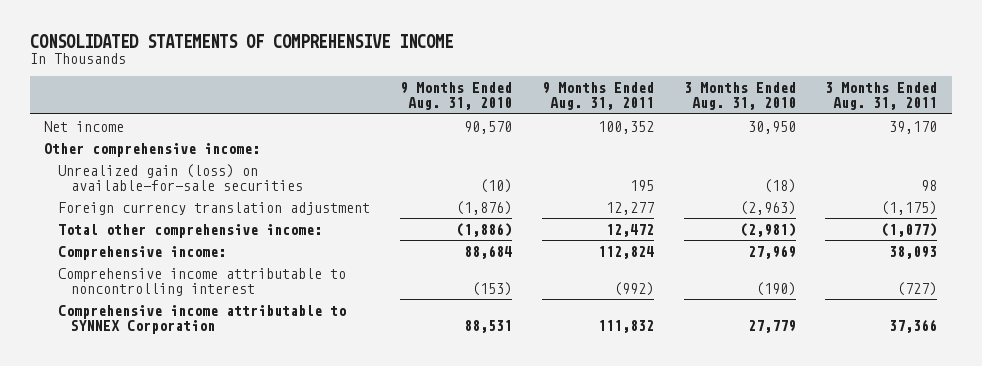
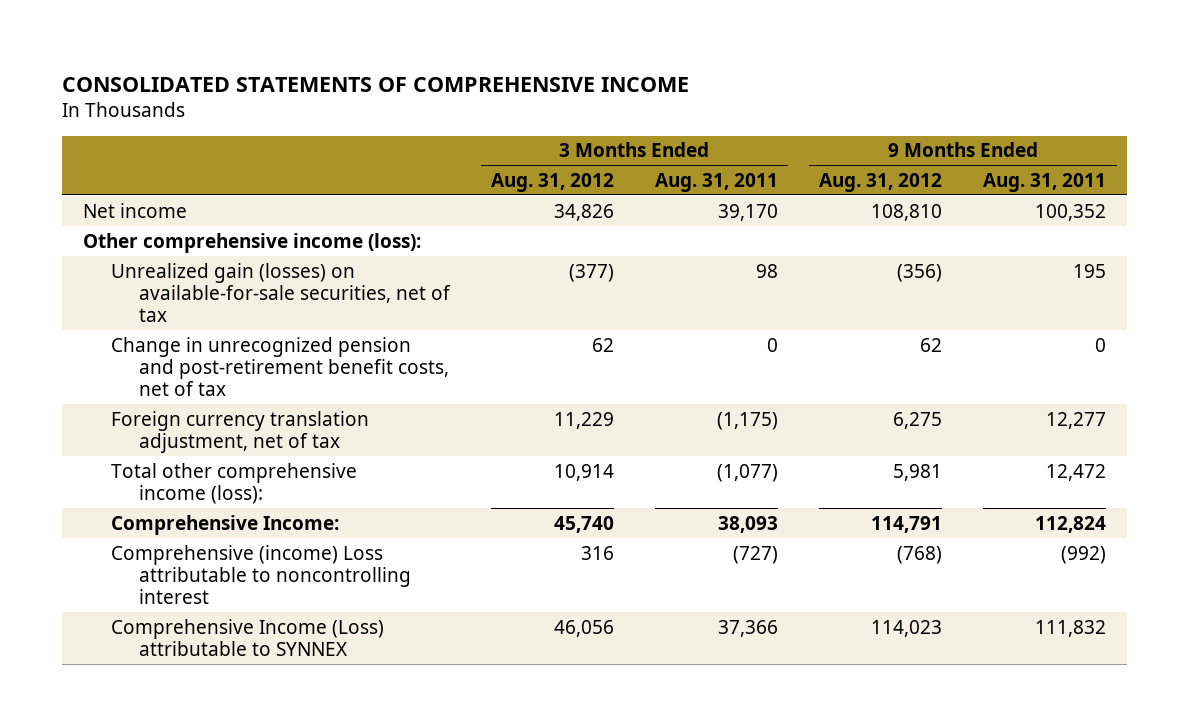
- | 9 Months Ended Aug. 31, 2010 | 9 Months Ended Aug. 31, 2011 | 3 Months Ended Aug. 31, 2010 | 3 Months Ended Aug. 31, 2011
+ | 3 Months Ended Aug. 31, 2012 | 3 Months Ended Aug. 31, 2011 | 9 Months Ended Aug. 31, 2012 | 9 Months Ended Aug. 31, 2011
- Other comprehensive income:
- Unrealized gain (loss) on available-for-sale securities | (10) | 195 | (18) | 98
- Foreign currency translation adjustment | (1,876) | 12,277 | (2,963) | (1,175)
- Total other comprehensive income: | (1,886) | 12,472 | (2,981) | (1,077)
- Comprehensive income: | 88,684 | 112,824 | 27,969 | 38,093
- Comprehensive income attributable to noncontrolling interest | (153) | (992) | (190) | (727)
- Comprehensive income attributable to SYNNEX Corporation | 88,531 | 111,832 | 27,779 | 37,366
+ Other comprehensive income (loss):
+ Unrealized gain (losses) on available-for-sale securities, net of tax | (377) | 98 | (356) | 195
+ Change in unrecognized pension and post-retirement benefit costs, net of tax | 62 | 0 | 62 | 0
+ Foreign currency translation adjustment, net of tax | 11,229 | (1,175) | 6,275 | 12,277
+ Total other comprehensive income (loss): | 10,914 | (1,077) | 5,981 | 12,472
+ Comprehensive Income: | 45,740 | 38,093 | 114,791 | 112,824
+ Comprehensive (income) Loss attributable to noncontrolling interest | 316 | (727) | (768) | (992)
+ Comprehensive Income (Loss) attributable to SYNNEX | 46,056 | 37,366 | 114,023 | 111,832

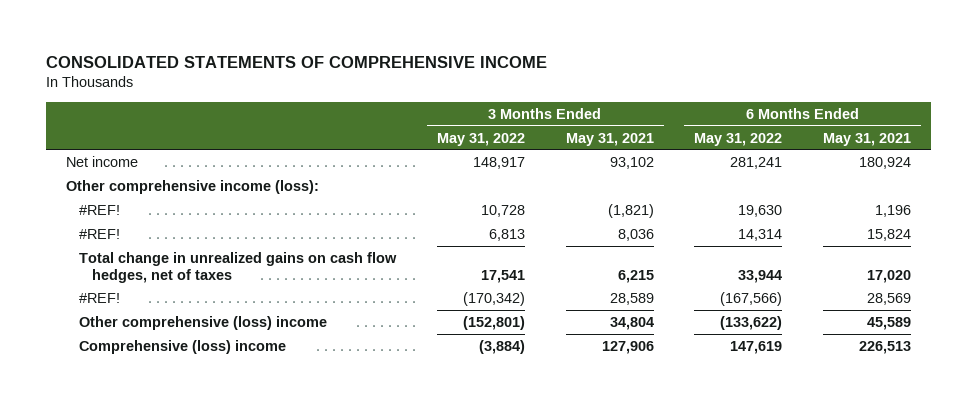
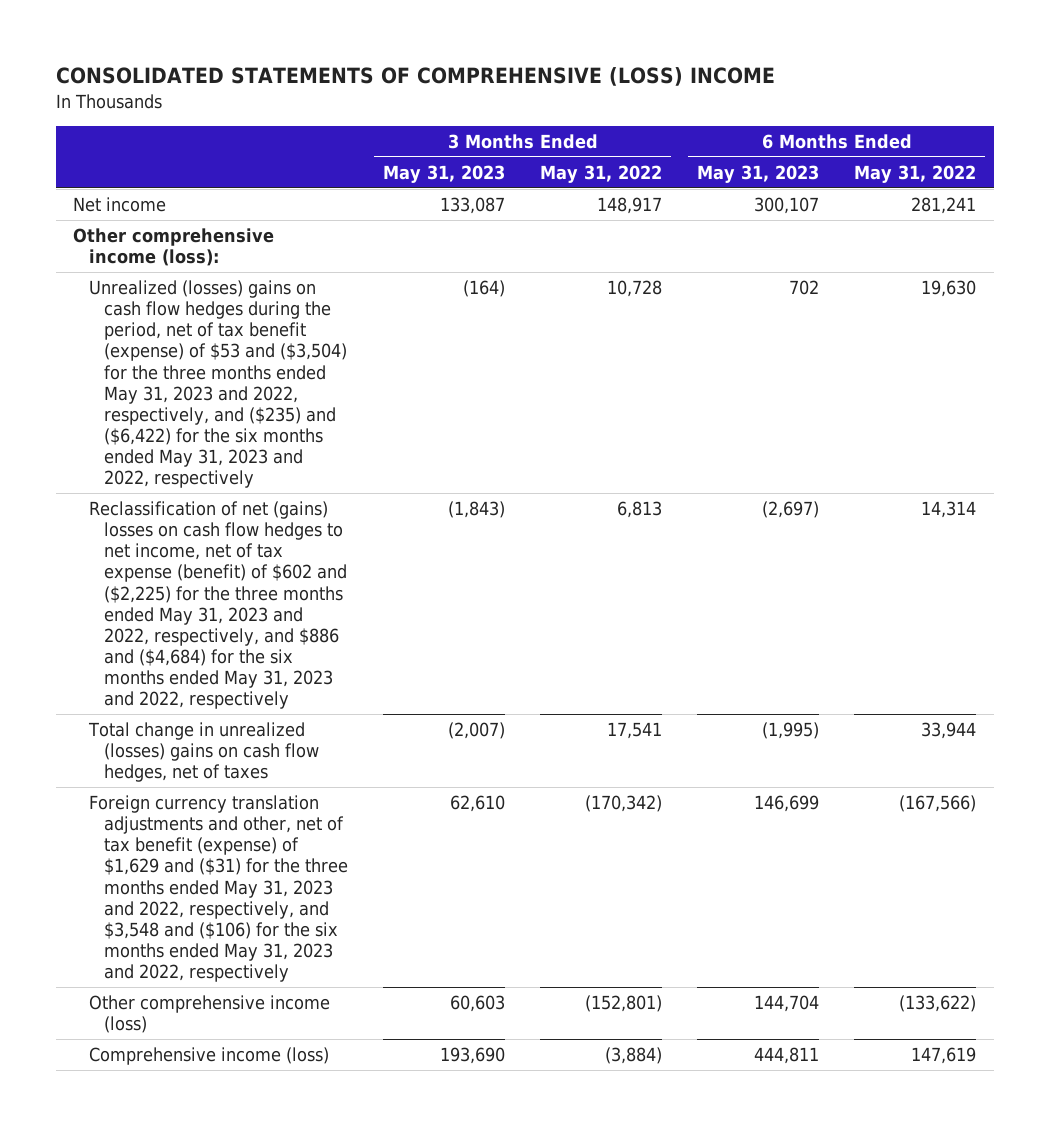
- CONSOLIDATED STATEMENTS OF COMPREHENSIVE INCOME
+ CONSOLIDATED STATEMENTS OF COMPREHENSIVE (LOSS) INCOME
- | 3 Months Ended May 31, 2022 | 3 Months Ended May 31, 2021 | 6 Months Ended May 31, 2022 | 6 Months Ended May 31, 2021
+ | 3 Months Ended May 31, 2023 | 3 Months Ended May 31, 2022 | 6 Months Ended May 31, 2023 | 6 Months Ended May 31, 2022
- #REF! | 10,728 | (1,821) | 19,630 | 1,196
- #REF! | 6,813 | 8,036 | 14,314 | 15,824
- Total change in unrealized gains on cash flow hedges, net of taxes | 17,541 | 6,215 | 33,944 | 17,020
- #REF! | (170,342) | 28,589 | (167,566) | 28,569
- Other comprehensive (loss) income | (152,801) | 34,804 | (133,622) | 45,589
- Comprehensive (loss) income | (3,884) | 127,906 | 147,619 | 226,513
+ Unrealized (losses) gains on cash flow hedges during the period, net of tax benefit (expense) of $53 and ($3,504) for the three months ended May 31, 2023 and 2022, respectively, and ($235) and ($6,422) for the six months ended May 31, 2023 and 2022, respectively | (164) | 10,728 | 702 | 19,630
+ Reclassification of net (gains) losses on cash flow hedges to net income, net of tax expense (benefit) of $602 and ($2,225) for the three months ended May 31, 2023 and 2022, respectively, and $886 and ($4,684) for the six months ended May 31, 2023 and 2022, respectively | (1,843) | 6,813 | (2,697) | 14,314
+ Total change in unrealized (losses) gains on cash flow hedges, net of taxes | (2,007) | 17,541 | (1,995) | 33,944
+ Foreign currency translation adjustments and other, net of tax benefit (expense) of $1,629 and ($31) for the three months ended May 31, 2023 and 2022, respectively, and $3,548 and ($106) for the six months ended May 31, 2023 and 2022, respectively | 62,610 | (170,342) | 146,699 | (167,566)
+ Other comprehensive income (loss) | 60,603 | (152,801) | 144,704 | (133,622)
+ Comprehensive income (loss) | 193,690 | (3,884) | 444,811 | 147,619

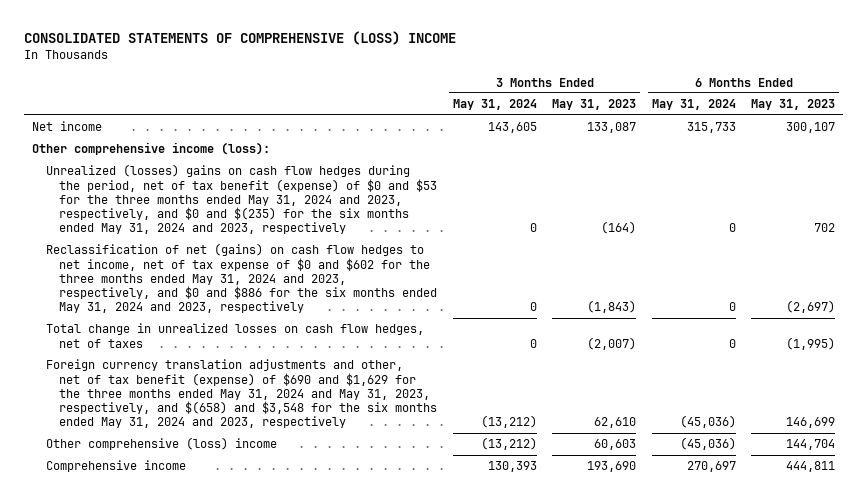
- | 3 Months Ended May 31, 2023 | 3 Months Ended May 31, 2022 | 6 Months Ended May 31, 2023 | 6 Months Ended May 31, 2022
+ | 3 Months Ended May 31, 2024 | 3 Months Ended May 31, 2023 | 6 Months Ended May 31, 2024 | 6 Months Ended May 31, 2023
- Unrealized (losses) gains on cash flow hedges during the period, net of tax benefit (expense) of $53 and ($3,504) for the three months ended May 31, 2023 and 2022, respectively, and ($235) and ($6,422) for the six months ended May 31, 2023 and 2022, respectively | (164) | 10,728 | 702 | 19,630
- Reclassification of net (gains) losses on cash flow hedges to net income, net of tax expense (benefit) of $602 and ($2,225) for the three months ended May 31, 2023 and 2022, respectively, and $886 and ($4,684) for the six months ended May 31, 2023 and 2022, respectively | (1,843) | 6,813 | (2,697) | 14,314
- Total change in unrealized (losses) gains on cash flow hedges, net of taxes | (2,007) | 17,541 | (1,995) | 33,944
- Foreign currency translation adjustments and other, net of tax benefit (expense) of $1,629 and ($31) for the three months ended May 31, 2023 and 2022, respectively, and $3,548 and ($106) for the six months ended May 31, 2023 and 2022, respectively | 62,610 | (170,342) | 146,699 | (167,566)
- Other comprehensive income (loss) | 60,603 | (152,801) | 144,704 | (133,622)
- Comprehensive income (loss) | 193,690 | (3,884) | 444,811 | 147,619
+ Unrealized (losses) gains on cash flow hedges during the period, net of tax benefit (expense) of $0 and $53 for the three months ended May 31, 2024 and 2023, respectively, and $0 and $(235) for the six months ended May 31, 2024 and 2023, respectively | 0 | (164) | 0 | 702
+ Reclassification of net (gains) on cash flow hedges to net income, net of tax expense of $0 and $602 for the three months ended May 31, 2024 and 2023, respectively, and $0 and $886 for the six months ended May 31, 2024 and 2023, respectively | 0 | (1,843) | 0 | (2,697)
+ Total change in unrealized losses on cash flow hedges, net of taxes | 0 | (2,007) | 0 | (1,995)
+ Foreign currency translation adjustments and other, net of tax benefit (expense) of $690 and $1,629 for the three months ended May 31, 2024 and May 31, 2023, respectively, and $(658) and $3,548 for the six months ended May 31, 2024 and 2023, respectively | (13,212) | 62,610 | (45,036) | 146,699
+ Other comprehensive (loss) income | (13,212) | 60,603 | (45,036) | 144,704
+ Comprehensive income | 130,393 | 193,690 | 270,697 | 444,811

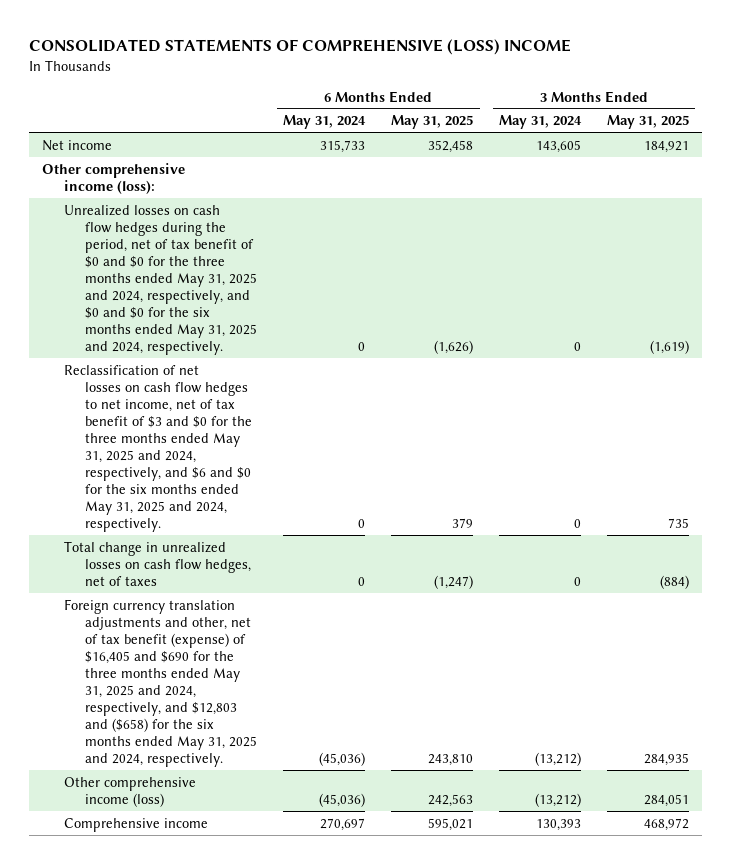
- | 3 Months Ended May 31, 2024 | 3 Months Ended May 31, 2023 | 6 Months Ended May 31, 2024 | 6 Months Ended May 31, 2023
+ | 6 Months Ended May 31, 2024 | 6 Months Ended May 31, 2025 | 3 Months Ended May 31, 2024 | 3 Months Ended May 31, 2025
- Unrealized (losses) gains on cash flow hedges during the period, net of tax benefit (expense) of $0 and $53 for the three months ended May 31, 2024 and 2023, respectively, and $0 and $(235) for the six months ended May 31, 2024 and 2023, respectively | 0 | (164) | 0 | 702
- Reclassification of net (gains) on cash flow hedges to net income, net of tax expense of $0 and $602 for the three months ended May 31, 2024 and 2023, respectively, and $0 and $886 for the six months ended May 31, 2024 and 2023, respectively | 0 | (1,843) | 0 | (2,697)
+ Unrealized losses on cash flow hedges during the period, net of tax benefit of $0 and $0 for the three months ended May 31, 2025 and 2024, respectively, and $0 and $0 for the six months ended May 31, 2025 and 2024, respectively. | 0 | (1,626) | 0 | (1,619)
+ Reclassification of net losses on cash flow hedges to net income, net of tax benefit of $3 and $0 for the three months ended May 31, 2025 and 2024, respectively, and $6 and $0 for the six months ended May 31, 2025 and 2024, respectively. | 0 | 379 | 0 | 735
- Foreign currency translation adjustments and other, net of tax benefit (expense) of $690 and $1,629 for the three months ended May 31, 2024 and May 31, 2023, respectively, and $(658) and $3,548 for the six months ended May 31, 2024 and 2023, respectively | (13,212) | 62,610 | (45,036) | 146,699
- Other comprehensive (loss) income | (13,212) | 60,603 | (45,036) | 144,704
+ Foreign currency translation adjustments and other, net of tax benefit (expense) of $16,405 and $690 for the three months ended May 31, 2025 and 2024, respectively, and $12,803 and ($658) for the six months ended May 31, 2025 and 2024, respectively. | (45,036) | 243,810 | (13,212) | 284,935
+ Other comprehensive income (loss) | (45,036) | 242,563 | (13,212) | 284,051

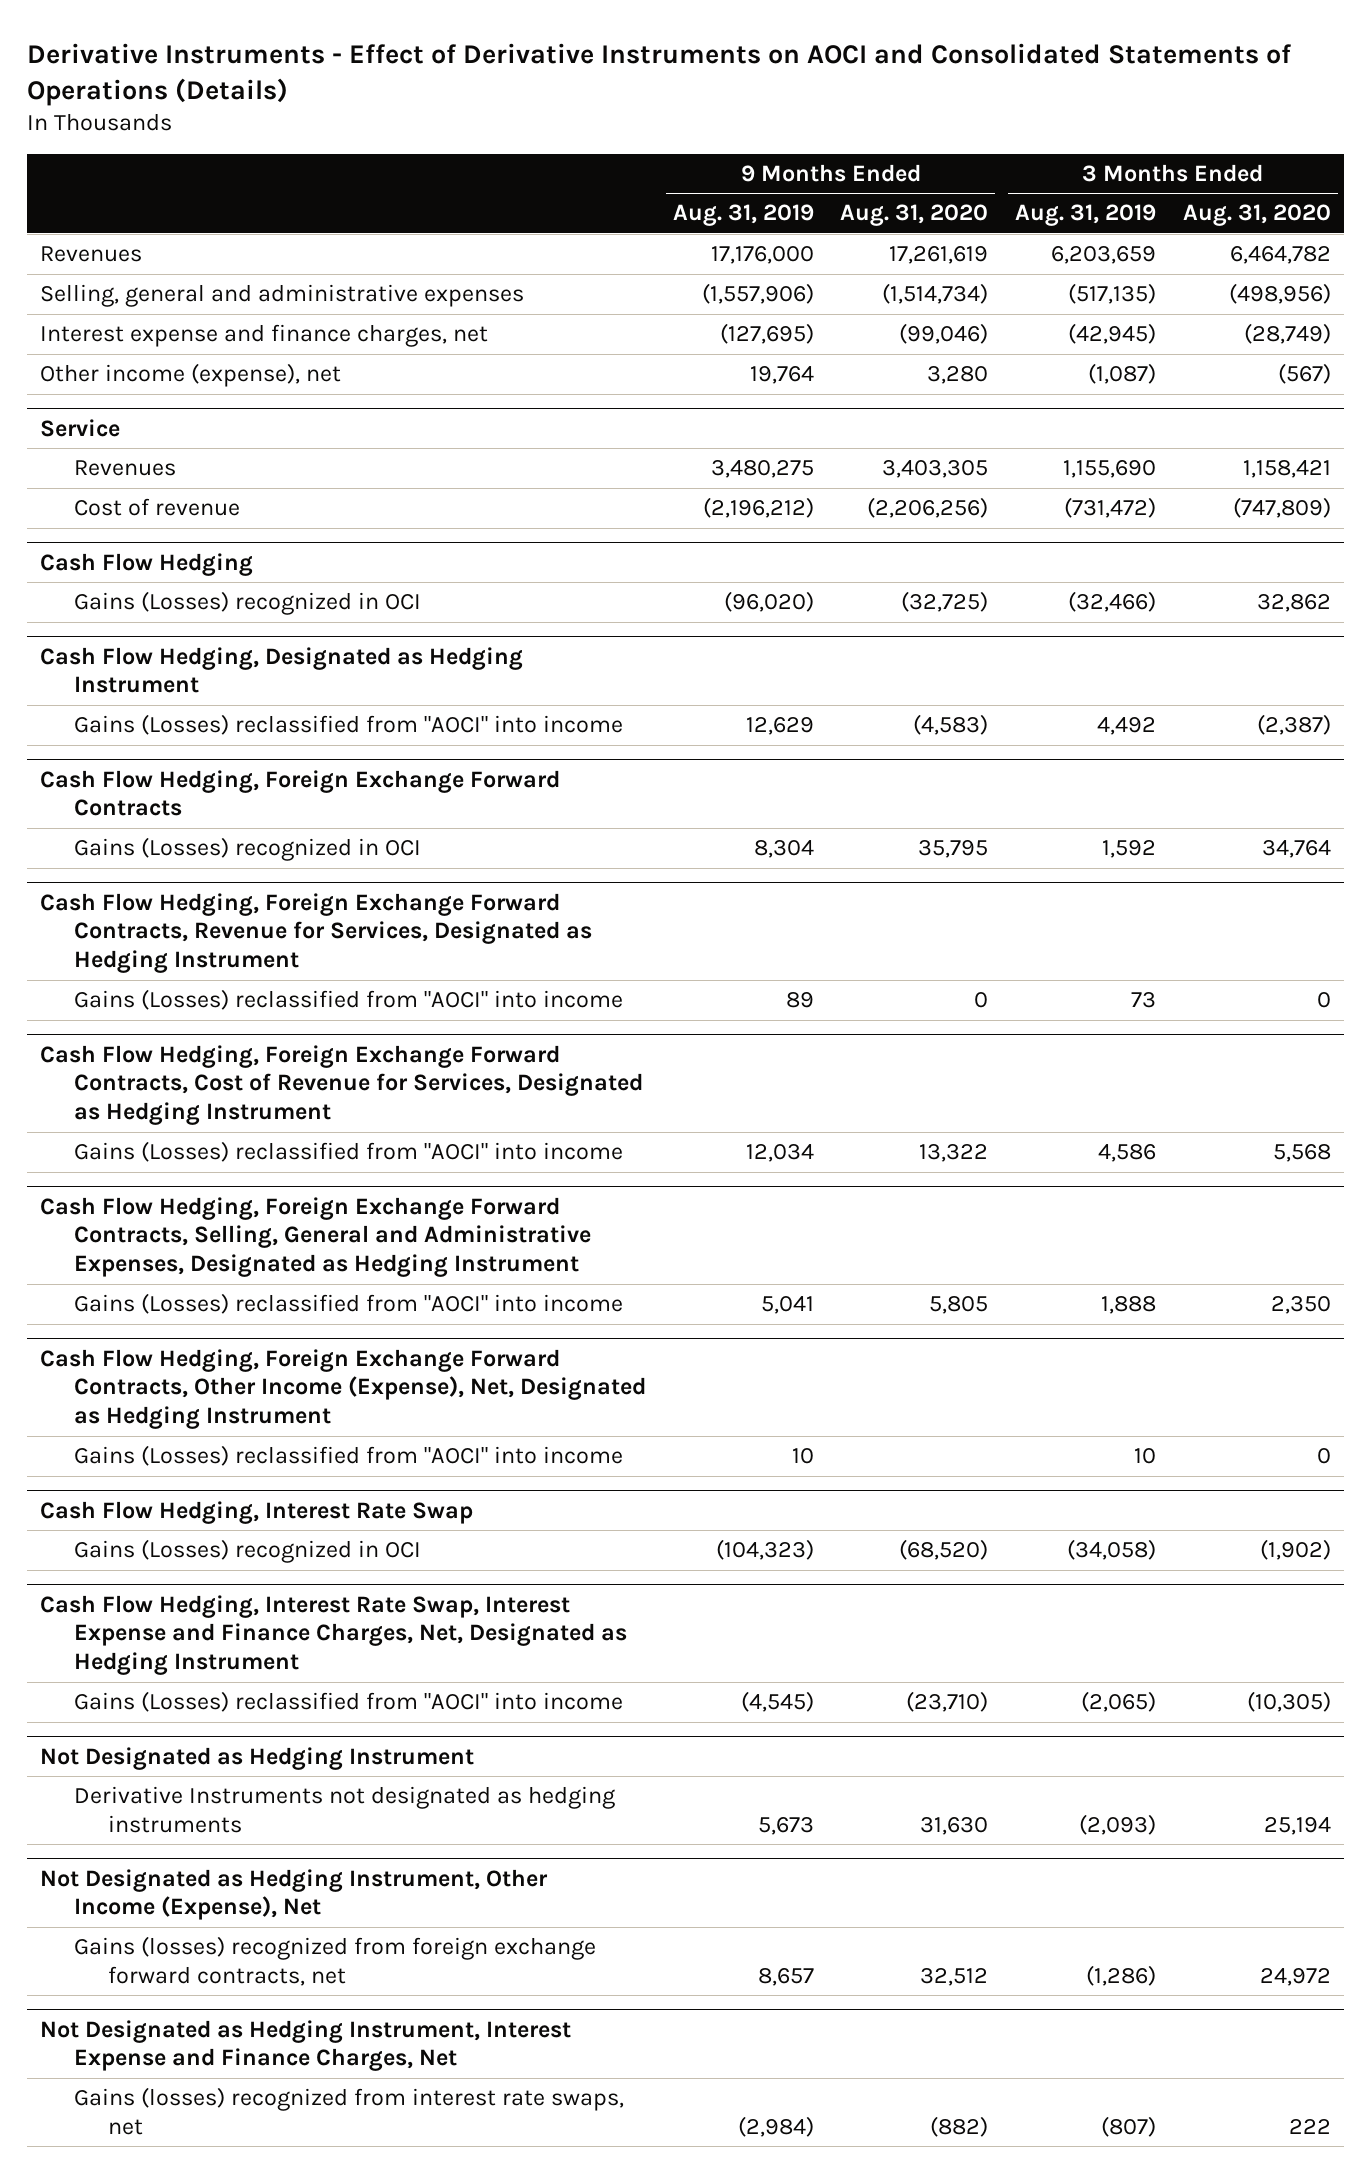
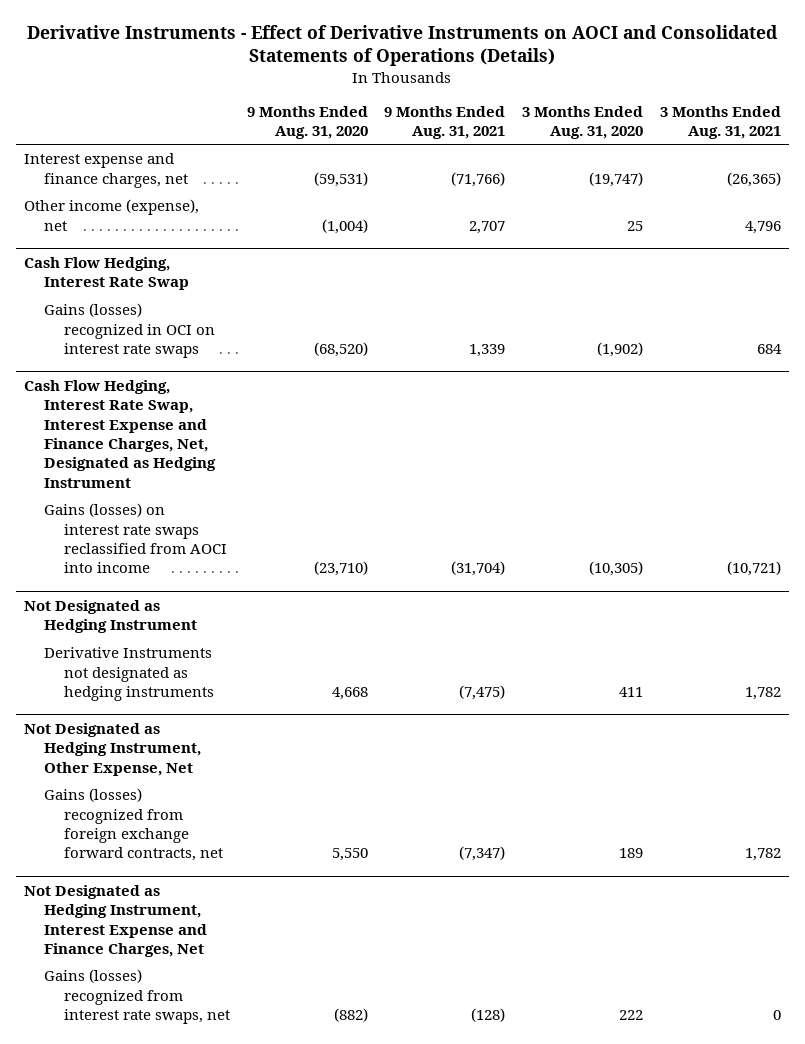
- | 9 Months Ended Aug. 31, 2019 | 9 Months Ended Aug. 31, 2020 | 3 Months Ended Aug. 31, 2019 | 3 Months Ended Aug. 31, 2020
+ | 9 Months Ended Aug. 31, 2020 | 9 Months Ended Aug. 31, 2021 | 3 Months Ended Aug. 31, 2020 | 3 Months Ended Aug. 31, 2021
- Revenues | 17,176,000 | 17,261,619 | 6,203,659 | 6,464,782
- Selling, general and administrative expenses | (1,557,906) | (1,514,734) | (517,135) | (498,956)
- Interest expense and finance charges, net | (127,695) | (99,046) | (42,945) | (28,749)
- Other income (expense), net | 19,764 | 3,280 | (1,087) | (567)
- Service
- Revenues | 3,480,275 | 3,403,305 | 1,155,690 | 1,158,421
- Cost of revenue | (2,196,212) | (2,206,256) | (731,472) | (747,809)
- Cash Flow Hedging
- Gains (Losses) recognized in OCI | (96,020) | (32,725) | (32,466) | 32,862
- Cash Flow Hedging, Designated as Hedging Instrument
- Gains (Losses) reclassified from "AOCI" into income | 12,629 | (4,583) | 4,492 | (2,387)
- Cash Flow Hedging, Foreign Exchange Forward Contracts
- Gains (Losses) recognized in OCI | 8,304 | 35,795 | 1,592 | 34,764
- Cash Flow Hedging, Foreign Exchange Forward Contracts, Revenue for Services, Designated as Hedging Instrument
- Gains (Losses) reclassified from "AOCI" into income | 89 | 0 | 73 | 0
- Cash Flow Hedging, Foreign Exchange Forward Contracts, Cost of Revenue for Services, Designated as Hedging Instrument
- Gains (Losses) reclassified from "AOCI" into income | 12,034 | 13,322 | 4,586 | 5,568
- Cash Flow Hedging, Foreign Exchange Forward Contracts, Selling, General and Administrative Expenses, Designated as Hedging Instrument
- Gains (Losses) reclassified from "AOCI" into income | 5,041 | 5,805 | 1,888 | 2,350
- Cash Flow Hedging, Foreign Exchange Forward Contracts, Other Income (Expense), Net, Designated as Hedging Instrument
- Gains (Losses) reclassified from "AOCI" into income | 10 | | 10 | 0
+ Interest expense and finance charges, net | (59,531) | (71,766) | (19,747) | (26,365)
+ Other income (expense), net | (1,004) | 2,707 | 25 | 4,796
@ Cash Flow Hedging, Interest Rate Swap
- Gains (Losses) recognized in OCI | (104,323) | (68,520) | (34,058) | (1,902)
+ Gains (losses) recognized in OCI on interest rate swaps | (68,520) | 1,339 | (1,902) | 684
@ Cash Flow Hedging, Interest Rate Swap, Interest Expense and Finance Charges, Net, Designated as Hedging Instrument
- Gains (Losses) reclassified from "AOCI" into income | (4,545) | (23,710) | (2,065) | (10,305)
+ Gains (losses) on interest rate swaps reclassified from AOCI into income | (23,710) | (31,704) | (10,305) | (10,721)
@ Not Designated as Hedging Instrument
- Derivative Instruments not designated as hedging instruments | 5,673 | 31,630 | (2,093) | 25,194
- Not Designated as Hedging Instrument, Other Income (Expense), Net
- Gains (losses) recognized from foreign exchange forward contracts, net | 8,657 | 32,512 | (1,286) | 24,972
@ Not Designated as Hedging Instrument
+ Derivative Instruments not designated as hedging instruments | 4,668 | (7,475) | 411 | 1,782
+ Not Designated as Hedging Instrument, Other Expense, Net
+ Gains (losses) recognized from foreign exchange forward contracts, net | 5,550 | (7,347) | 189 | 1,782

